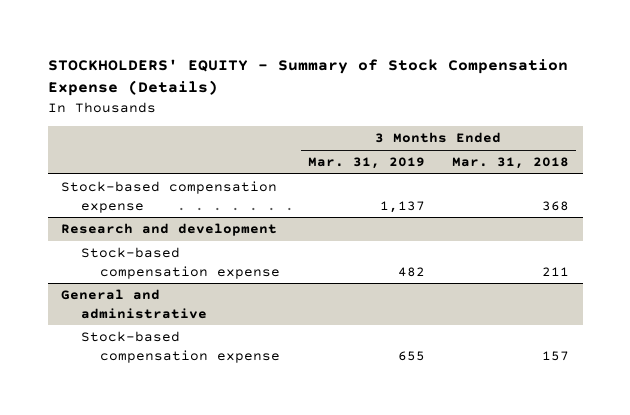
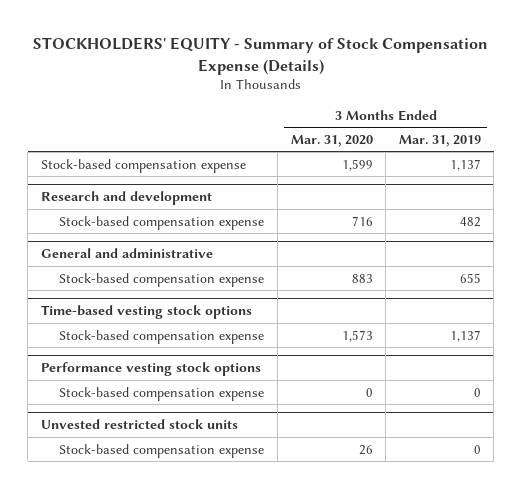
- | 3 Months Ended Mar. 31, 2019 | 3 Months Ended Mar. 31, 2018
+ | 3 Months Ended Mar. 31, 2020 | 3 Months Ended Mar. 31, 2019
+ Time-based vesting stock options
+ Stock-based compensation expense | 1,573 | 1,137
+ Performance vesting stock options
+ Stock-based compensation expense | 0 | 0
+ Unvested restricted stock units
+ Stock-based compensation expense | 26 | 0

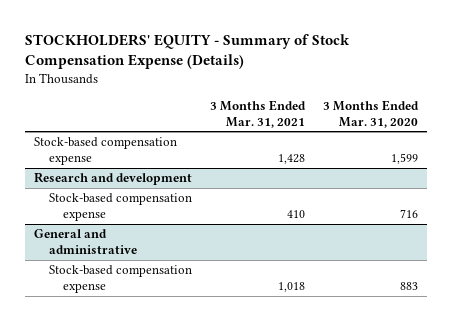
- | 3 Months Ended Mar. 31, 2020 | 3 Months Ended Mar. 31, 2019
+ | 3 Months Ended Mar. 31, 2021 | 3 Months Ended Mar. 31, 2020
- Time-based vesting stock options
- Stock-based compensation expense | 1,573 | 1,137
- Performance vesting stock options
- Stock-based compensation expense | 0 | 0
- Unvested restricted stock units
- Stock-based compensation expense | 26 | 0

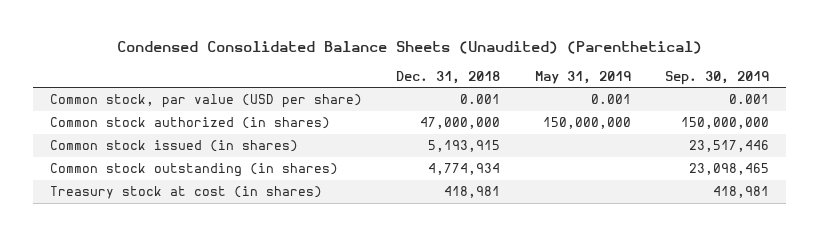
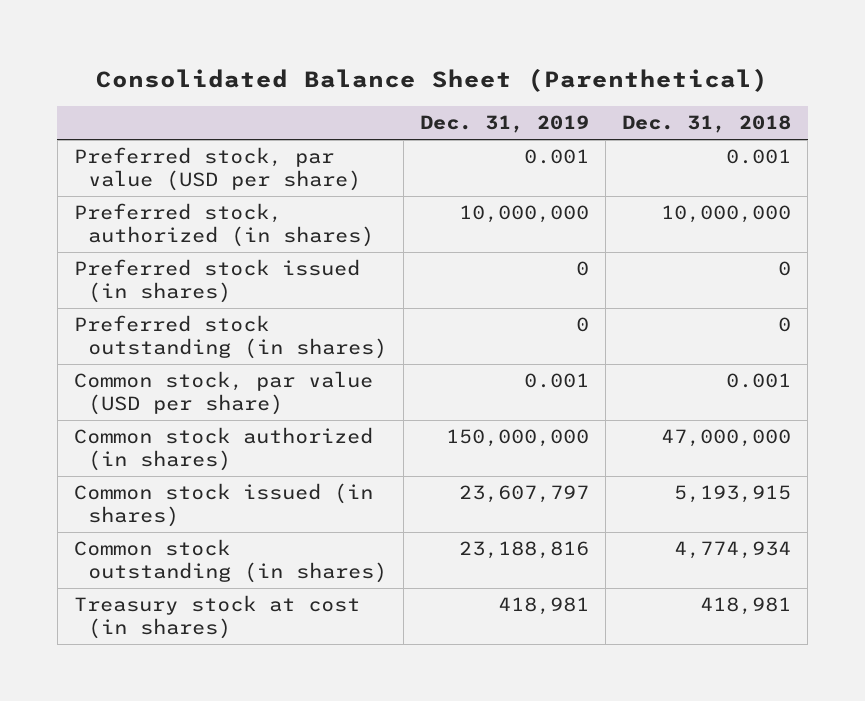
- Condensed Consolidated Balance Sheets (Unaudited) (Parenthetical)
+ Consolidated Balance Sheet (Parenthetical)
- | Dec. 31, 2018 | May 31, 2019 | Sep. 30, 2019
+ | Dec. 31, 2019 | Dec. 31, 2018
+ Preferred stock, par value (USD per share) | 0.001 | 0.001
+ Preferred stock, authorized (in shares) | 10,000,000 | 10,000,000
+ Preferred stock issued (in shares) | 0 | 0
+ Preferred stock outstanding (in shares) | 0 | 0

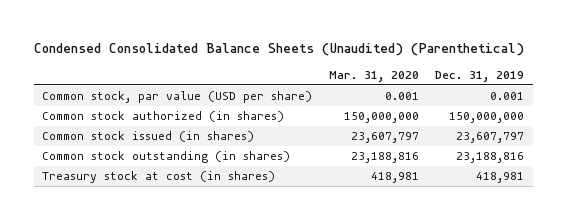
- Consolidated Balance Sheet (Parenthetical)
+ Condensed Consolidated Balance Sheets (Unaudited) (Parenthetical)
- | Dec. 31, 2019 | Dec. 31, 2018
+ | Mar. 31, 2020 | Dec. 31, 2019
- Preferred stock, par value (USD per share) | 0.001 | 0.001
- Preferred stock, authorized (in shares) | 10,000,000 | 10,000,000
- Preferred stock issued (in shares) | 0 | 0
- Preferred stock outstanding (in shares) | 0 | 0

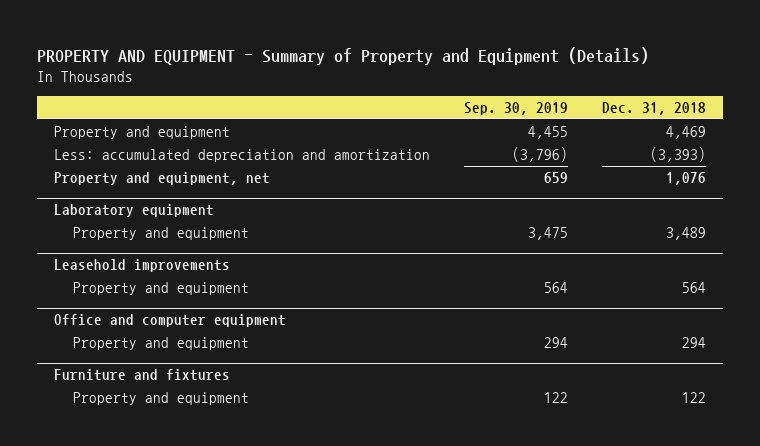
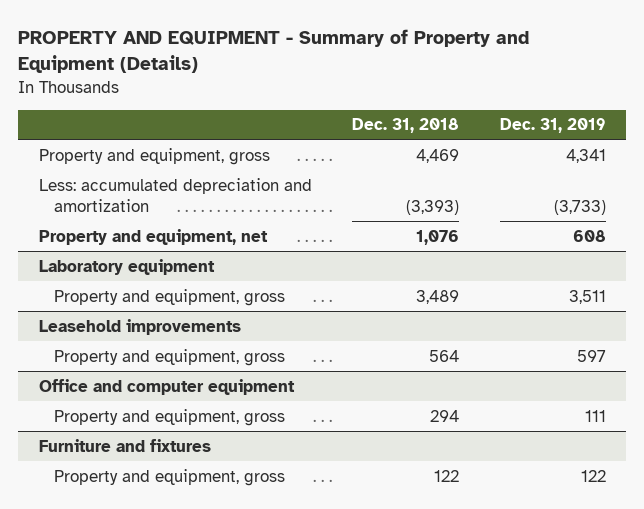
- | Sep. 30, 2019 | Dec. 31, 2018
+ | Dec. 31, 2018 | Dec. 31, 2019
- Property and equipment | 4,455 | 4,469
+ Property and equipment, gross | 4,469 | 4,341
@ Laboratory equipment
- Property and equipment | 3,475 | 3,489
+ Property and equipment, gross | 3,489 | 3,511
@ Leasehold improvements
- Property and equipment | 564 | 564
+ Property and equipment, gross | 564 | 597
@ Office and computer equipment
- Property and equipment | 294 | 294
+ Property and equipment, gross | 294 | 111
@ Furniture and fixtures
- Property and equipment | 122 | 122
+ Property and equipment, gross | 122 | 122

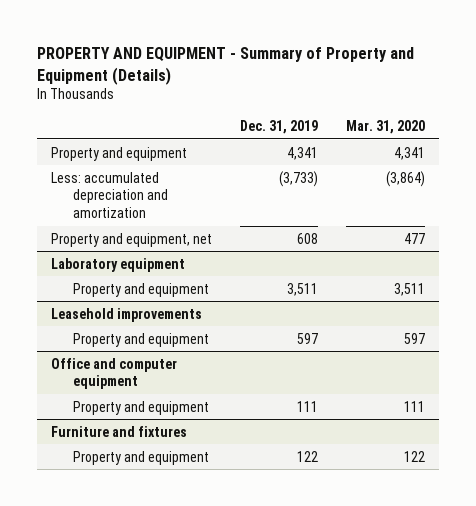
- | Dec. 31, 2018 | Dec. 31, 2019
+ | Dec. 31, 2019 | Mar. 31, 2020
- Property and equipment, gross | 4,469 | 4,341
+ Property and equipment | 4,341 | 4,341
@ Laboratory equipment
- Property and equipment, gross | 3,489 | 3,511
+ Property and equipment | 3,511 | 3,511
@ Leasehold improvements
- Property and equipment, gross | 564 | 597
+ Property and equipment | 597 | 597
@ Office and computer equipment
- Property and equipment, gross | 294 | 111
+ Property and equipment | 111 | 111
@ Furniture and fixtures
- Property and equipment, gross | 122 | 122
+ Property and equipment | 122 | 122

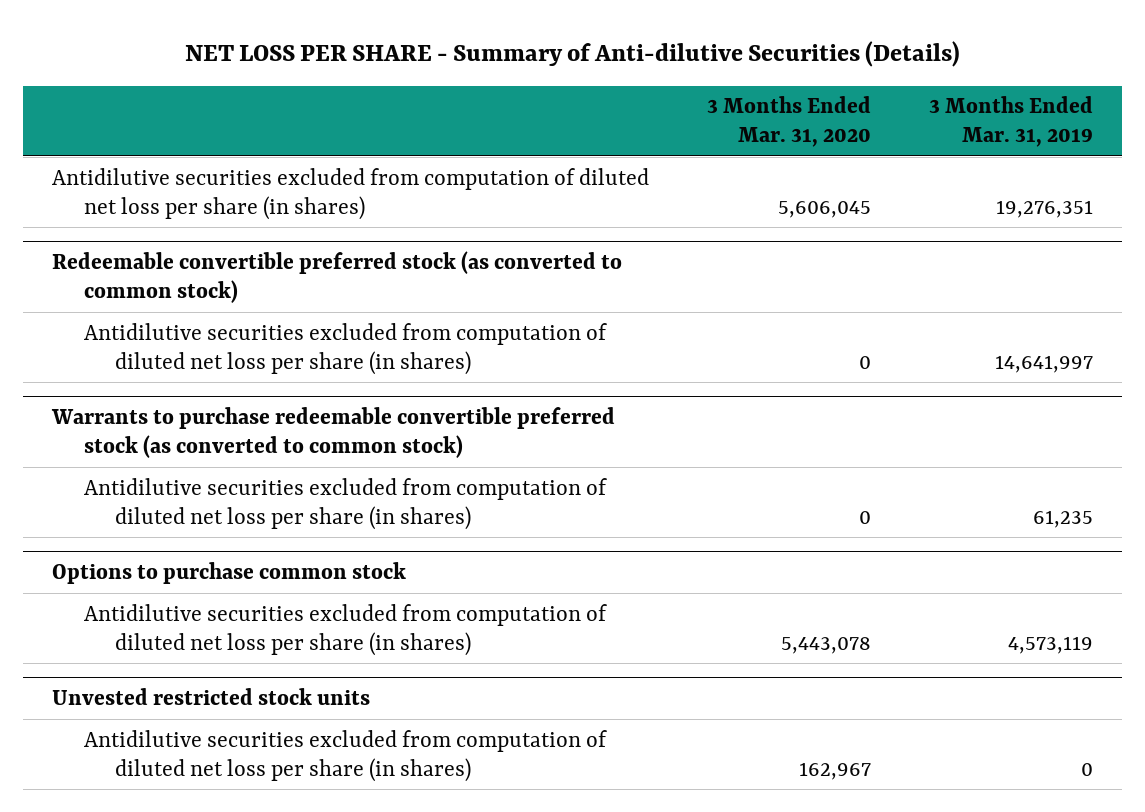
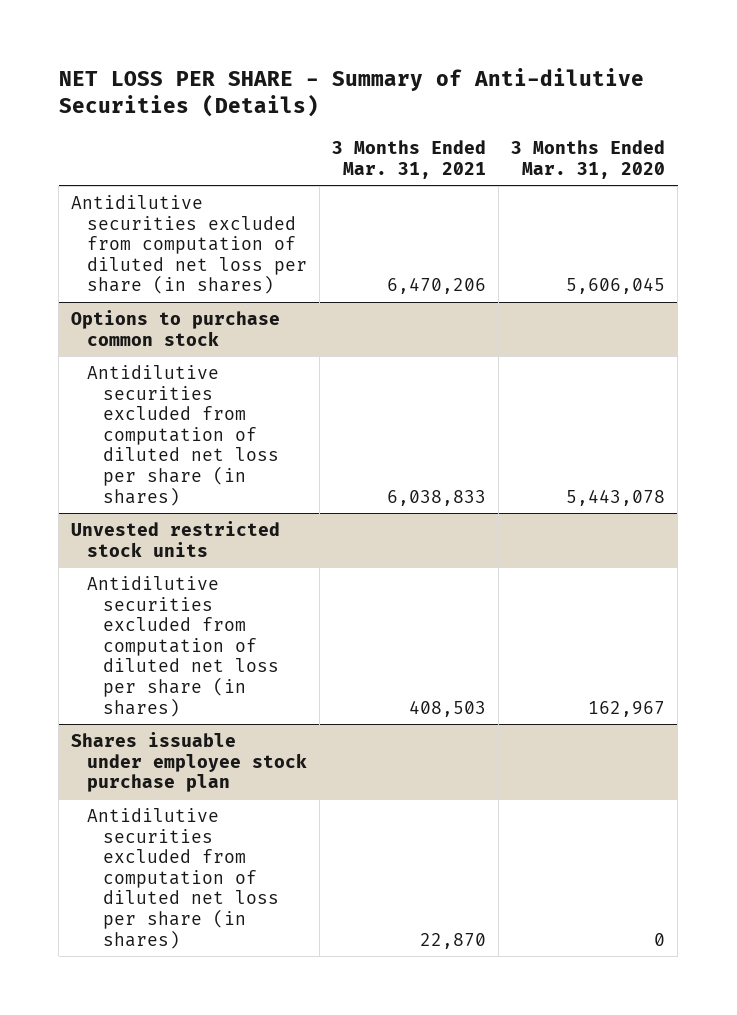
- | 3 Months Ended Mar. 31, 2020 | 3 Months Ended Mar. 31, 2019
+ | 3 Months Ended Mar. 31, 2021 | 3 Months Ended Mar. 31, 2020
- Redeemable convertible preferred stock (as converted to common stock)
- Antidilutive securities excluded from computation of diluted net loss per share (in shares) | 0 | 14,641,997
- Warrants to purchase redeemable convertible preferred stock (as converted to common stock)
- Antidilutive securities excluded from computation of diluted net loss per share (in shares) | 0 | 61,235
+ Shares issuable under employee stock purchase plan
+ Antidilutive securities excluded from computation of diluted net loss per share (in shares) | 22,870 | 0

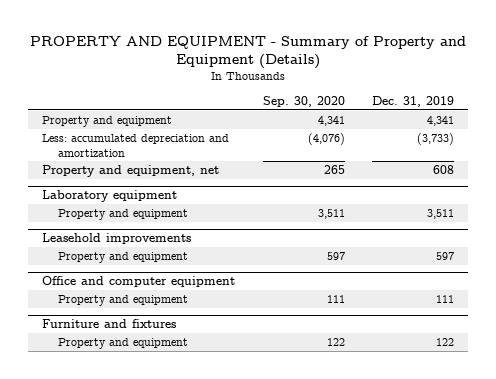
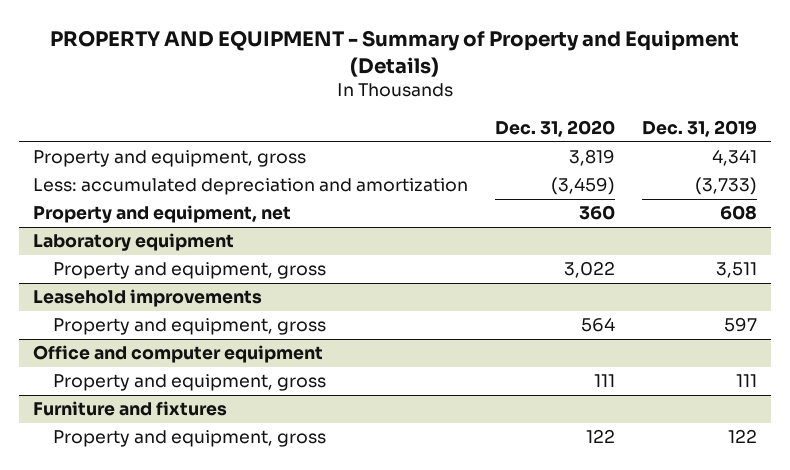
- | Sep. 30, 2020 | Dec. 31, 2019
+ | Dec. 31, 2020 | Dec. 31, 2019
- Property and equipment | 4,341 | 4,341
+ Property and equipment, gross | 3,819 | 4,341
@ Laboratory equipment
- Property and equipment | 3,511 | 3,511
+ Property and equipment, gross | 3,022 | 3,511
@ Leasehold improvements
- Property and equipment | 597 | 597
+ Property and equipment, gross | 564 | 597
@ Office and computer equipment
- Property and equipment | 111 | 111
+ Property and equipment, gross | 111 | 111
@ Furniture and fixtures
- Property and equipment | 122 | 122
+ Property and equipment, gross | 122 | 122

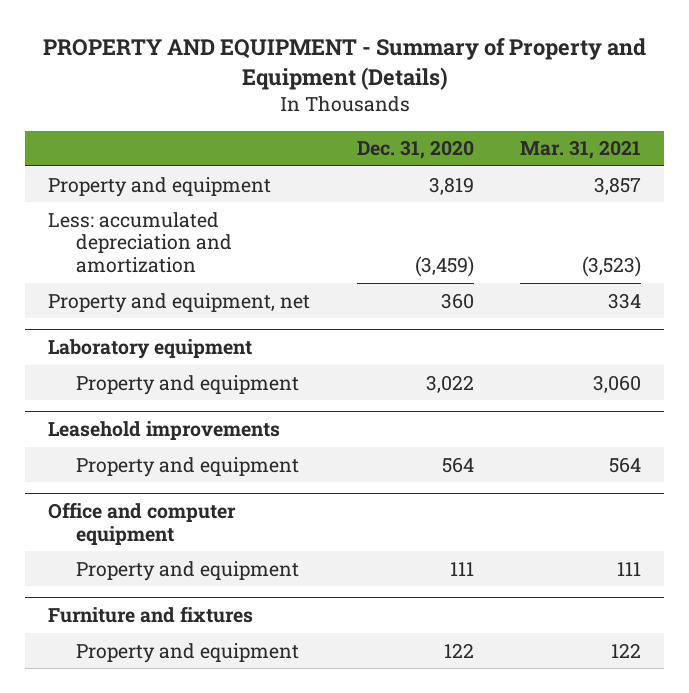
- | Dec. 31, 2020 | Dec. 31, 2019
+ | Dec. 31, 2020 | Mar. 31, 2021
- Property and equipment, gross | 3,819 | 4,341
+ Property and equipment | 3,819 | 3,857
@ Laboratory equipment
- Property and equipment, gross | 3,022 | 3,511
+ Property and equipment | 3,022 | 3,060
@ Leasehold improvements
- Property and equipment, gross | 564 | 597
+ Property and equipment | 564 | 564
@ Office and computer equipment
- Property and equipment, gross | 111 | 111
+ Property and equipment | 111 | 111
@ Furniture and fixtures
- Property and equipment, gross | 122 | 122
+ Property and equipment | 122 | 122

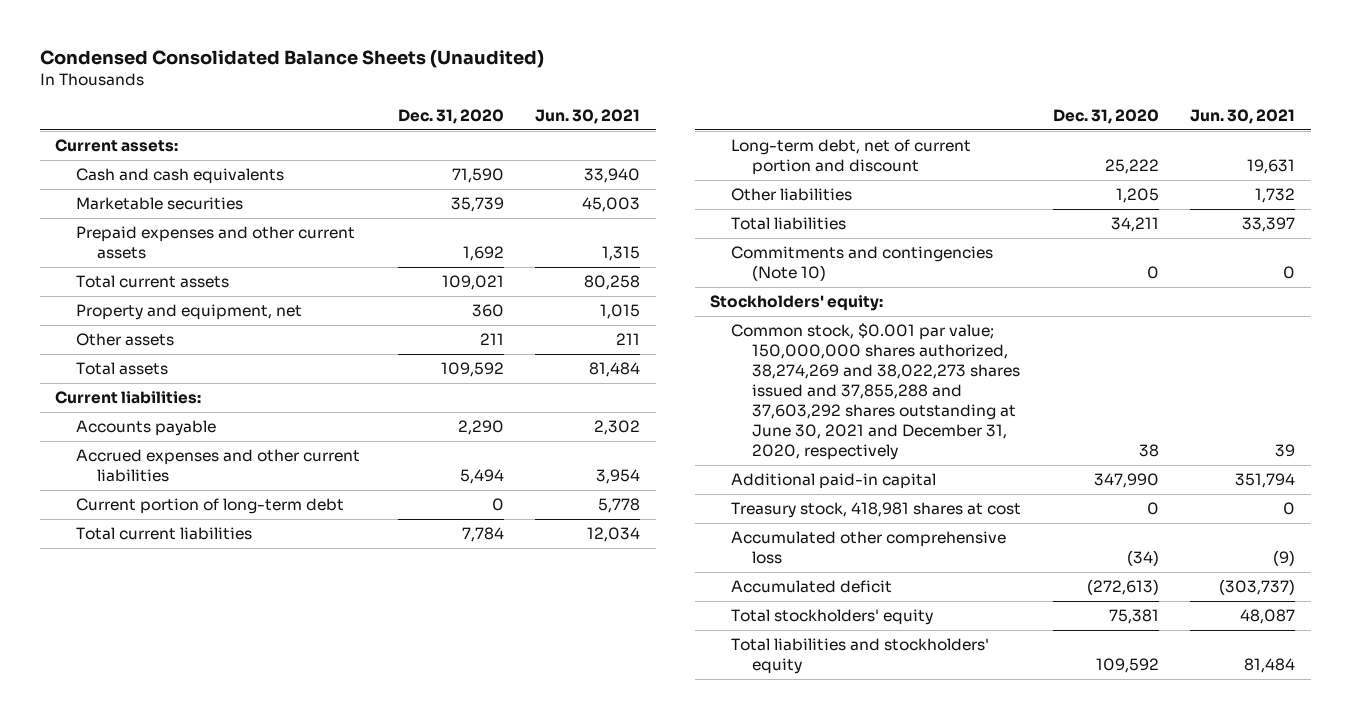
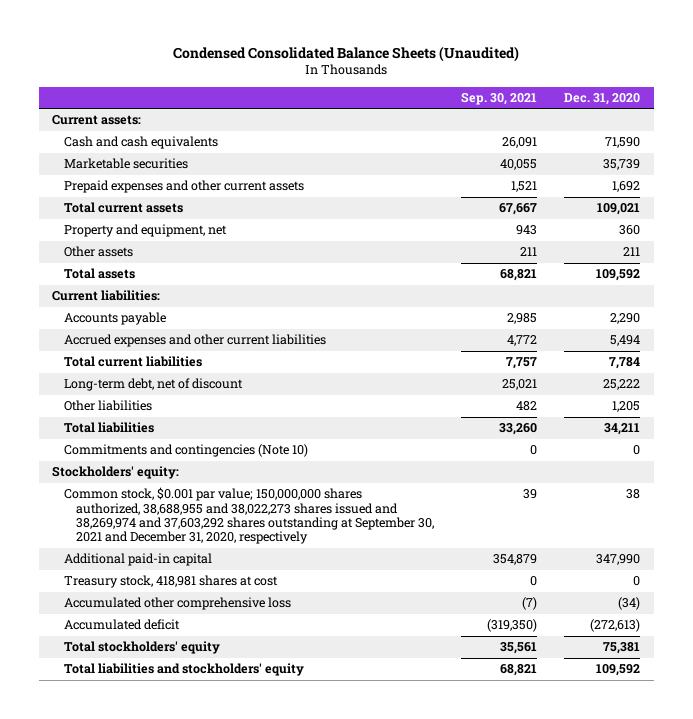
- | Dec. 31, 2020 | Jun. 30, 2021
+ | Sep. 30, 2021 | Dec. 31, 2020
- Current portion of long-term debt | 0 | 5,778
- Long-term debt, net of current portion and discount | 25,222 | 19,631
+ Long-term debt, net of discount | 25,021 | 25,222
- Common stock, $0.001 par value; 150,000,000 shares authorized, 38,274,269 and 38,022,273 shares issued and 37,855,288 and 37,603,292 shares outstanding at June 30, 2021 and December 31, 2020, respectively | 38 | 39
+ Common stock, $0.001 par value; 150,000,000 shares authorized, 38,688,955 and 38,022,273 shares issued and 38,269,974 and 37,603,292 shares outstanding at September 30, 2021 and December 31, 2020, respectively | 39 | 38

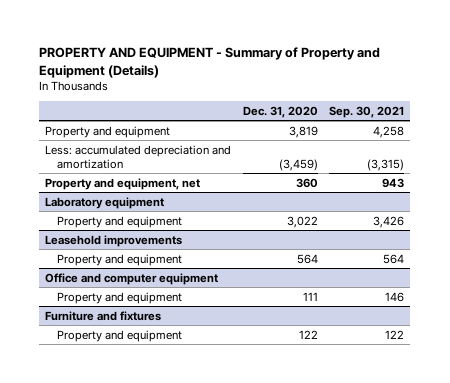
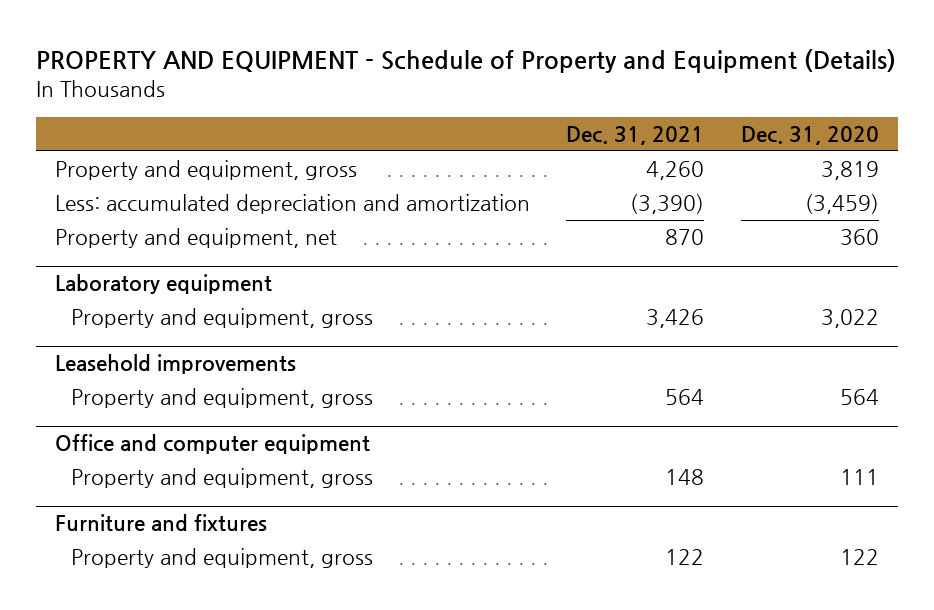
- PROPERTY AND EQUIPMENT - Summary of Property and Equipment (Details)
+ PROPERTY AND EQUIPMENT - Schedule of Property and Equipment (Details)
- | Dec. 31, 2020 | Sep. 30, 2021
+ | Dec. 31, 2021 | Dec. 31, 2020
- Property and equipment | 3,819 | 4,258
+ Property and equipment, gross | 4,260 | 3,819
@ Laboratory equipment
- Property and equipment | 3,022 | 3,426
+ Property and equipment, gross | 3,426 | 3,022
@ Leasehold improvements
- Property and equipment | 564 | 564
+ Property and equipment, gross | 564 | 564
@ Office and computer equipment
- Property and equipment | 111 | 146
+ Property and equipment, gross | 148 | 111
@ Furniture and fixtures
- Property and equipment | 122 | 122
+ Property and equipment, gross | 122 | 122

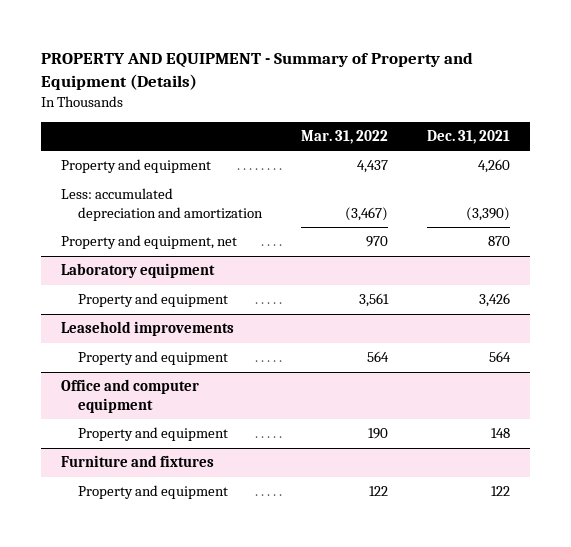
- PROPERTY AND EQUIPMENT - Schedule of Property and Equipment (Details)
+ PROPERTY AND EQUIPMENT - Summary of Property and Equipment (Details)
- | Dec. 31, 2021 | Dec. 31, 2020
+ | Mar. 31, 2022 | Dec. 31, 2021
- Property and equipment, gross | 4,260 | 3,819
+ Property and equipment | 4,437 | 4,260
@ Laboratory equipment
- Property and equipment, gross | 3,426 | 3,022
+ Property and equipment | 3,561 | 3,426
@ Leasehold improvements
- Property and equipment, gross | 564 | 564
+ Property and equipment | 564 | 564
@ Office and computer equipment
- Property and equipment, gross | 148 | 111
+ Property and equipment | 190 | 148
@ Furniture and fixtures
- Property and equipment, gross | 122 | 122
+ Property and equipment | 122 | 122

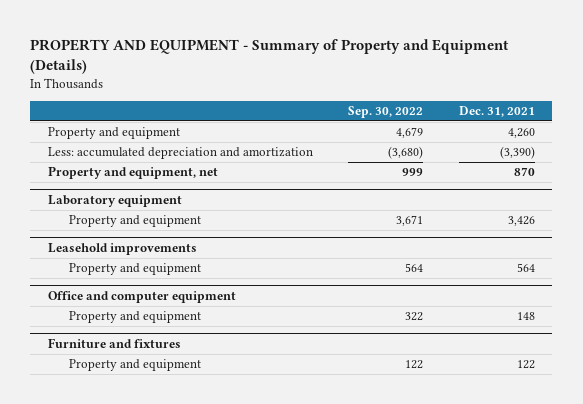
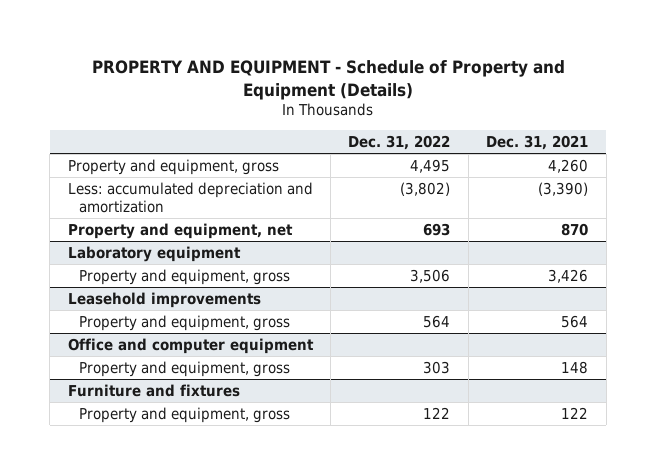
- PROPERTY AND EQUIPMENT - Summary of Property and Equipment (Details)
+ PROPERTY AND EQUIPMENT - Schedule of Property and Equipment (Details)
- | Sep. 30, 2022 | Dec. 31, 2021
+ | Dec. 31, 2022 | Dec. 31, 2021
- Property and equipment | 4,679 | 4,260
+ Property and equipment, gross | 4,495 | 4,260
@ Laboratory equipment
- Property and equipment | 3,671 | 3,426
+ Property and equipment, gross | 3,506 | 3,426
@ Leasehold improvements
- Property and equipment | 564 | 564
+ Property and equipment, gross | 564 | 564
@ Office and computer equipment
- Property and equipment | 322 | 148
+ Property and equipment, gross | 303 | 148
@ Furniture and fixtures
- Property and equipment | 122 | 122
+ Property and equipment, gross | 122 | 122

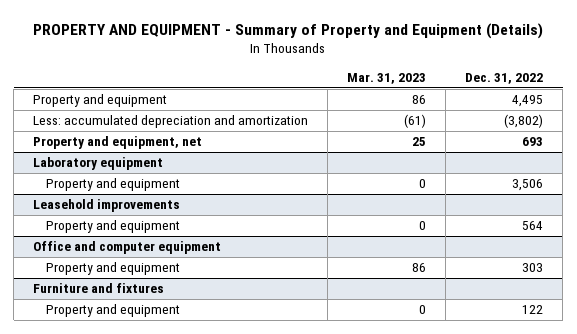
- PROPERTY AND EQUIPMENT - Schedule of Property and Equipment (Details)
+ PROPERTY AND EQUIPMENT - Summary of Property and Equipment (Details)
- | Dec. 31, 2022 | Dec. 31, 2021
+ | Mar. 31, 2023 | Dec. 31, 2022
- Property and equipment, gross | 4,495 | 4,260
+ Property and equipment | 86 | 4,495
@ Laboratory equipment
- Property and equipment, gross | 3,506 | 3,426
+ Property and equipment | 0 | 3,506
@ Leasehold improvements
- Property and equipment, gross | 564 | 564
+ Property and equipment | 0 | 564
@ Office and computer equipment
- Property and equipment, gross | 303 | 148
+ Property and equipment | 86 | 303
@ Furniture and fixtures
- Property and equipment, gross | 122 | 122
+ Property and equipment | 0 | 122

